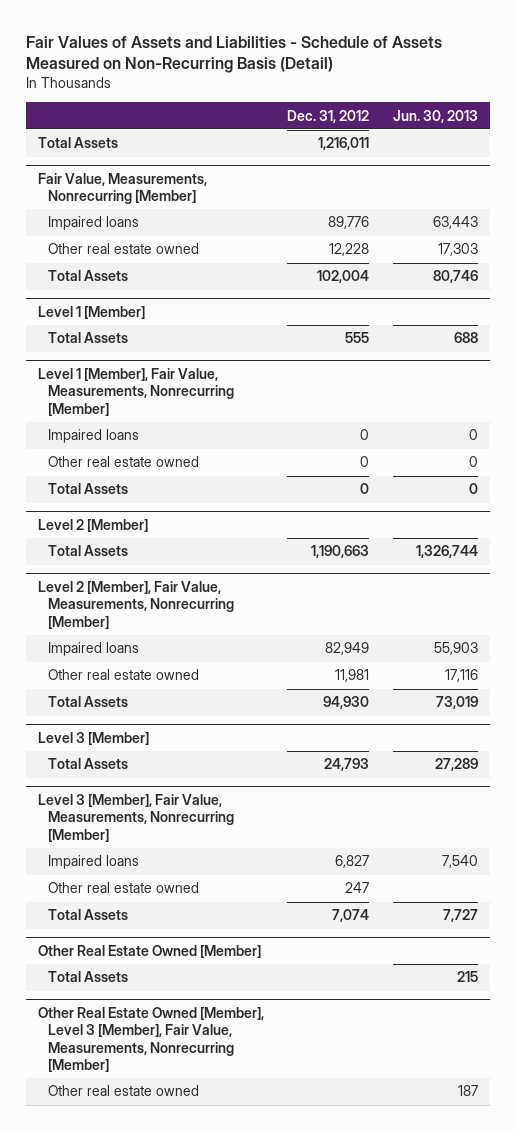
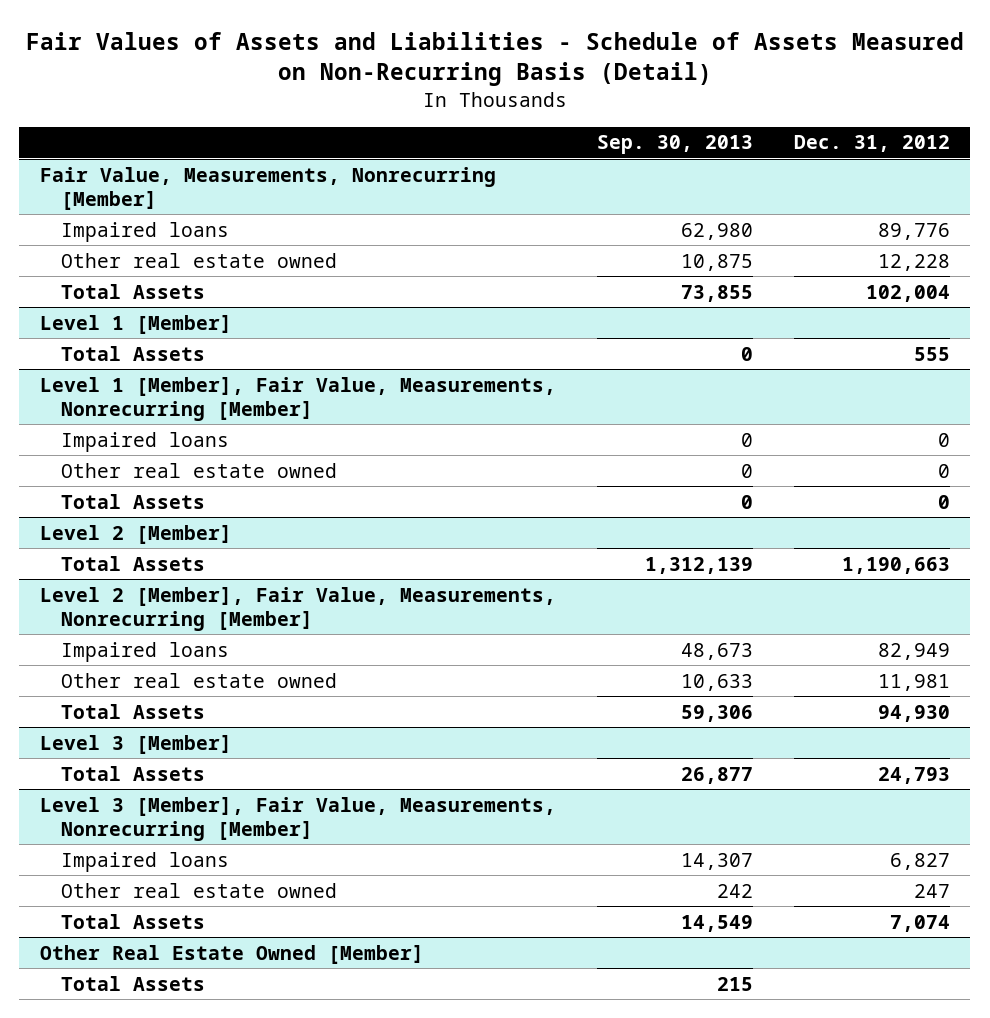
- | Dec. 31, 2012 | Jun. 30, 2013
+ | Sep. 30, 2013 | Dec. 31, 2012
- Total Assets | 1,216,011 |
- Other Real Estate Owned [Member], Level 3 [Member], Fair Value, Measurements, Nonrecurring [Member]
- Other real estate owned | | 187

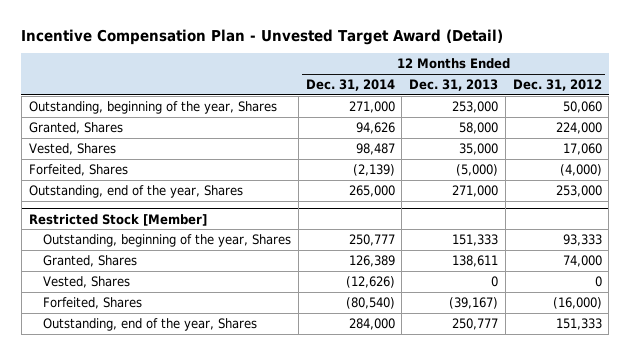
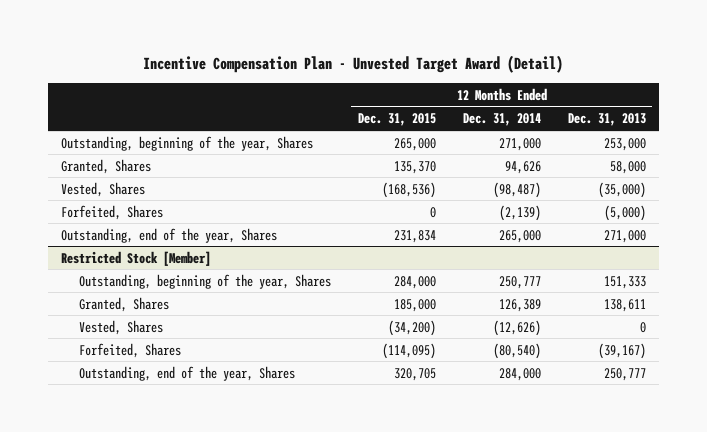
- | 12 Months Ended Dec. 31, 2014 | 12 Months Ended Dec. 31, 2013 | 12 Months Ended Dec. 31, 2012
+ | 12 Months Ended Dec. 31, 2015 | 12 Months Ended Dec. 31, 2014 | 12 Months Ended Dec. 31, 2013
- Vested, Shares | 98,487 | 35,000 | 17,060
+ Vested, Shares | (168,536) | (98,487) | (35,000)

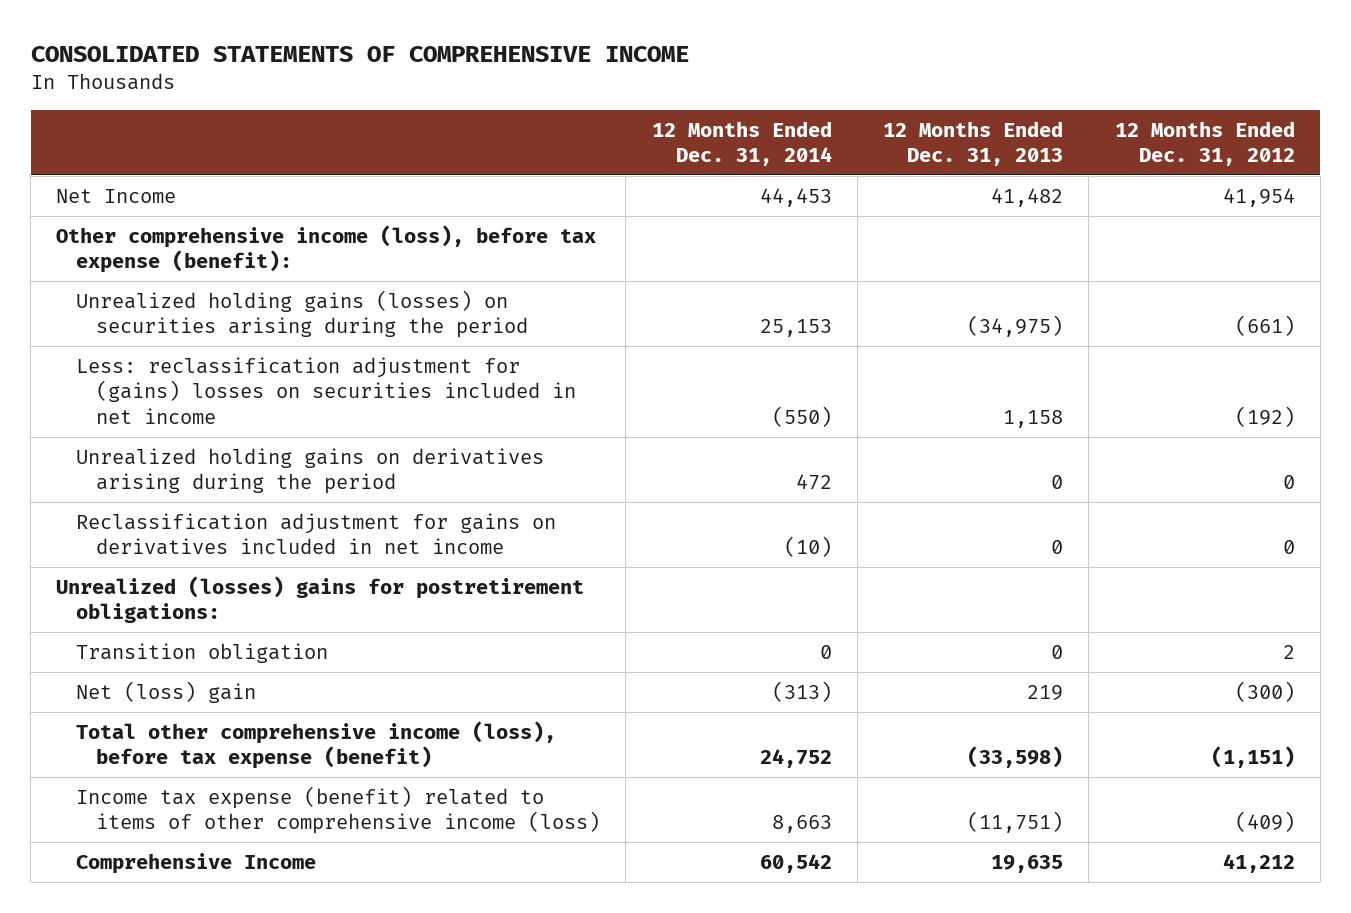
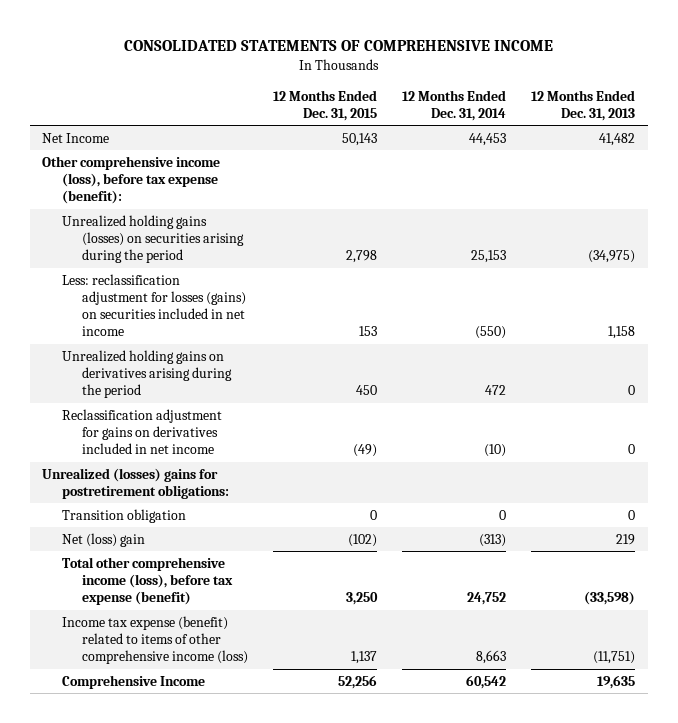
- | 12 Months Ended Dec. 31, 2014 | 12 Months Ended Dec. 31, 2013 | 12 Months Ended Dec. 31, 2012
+ | 12 Months Ended Dec. 31, 2015 | 12 Months Ended Dec. 31, 2014 | 12 Months Ended Dec. 31, 2013
- Less: reclassification adjustment for (gains) losses on securities included in net income | (550) | 1,158 | (192)
+ Less: reclassification adjustment for losses (gains) on securities included in net income | 153 | (550) | 1,158

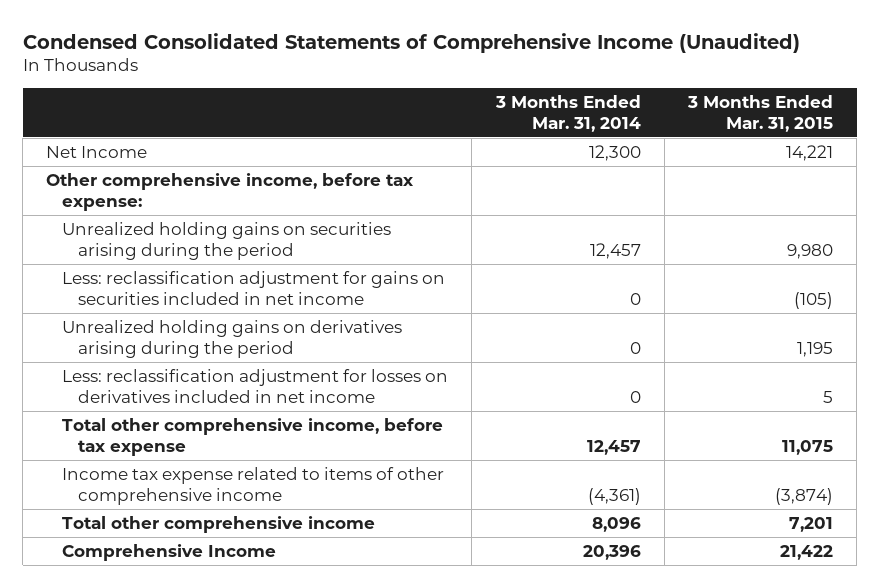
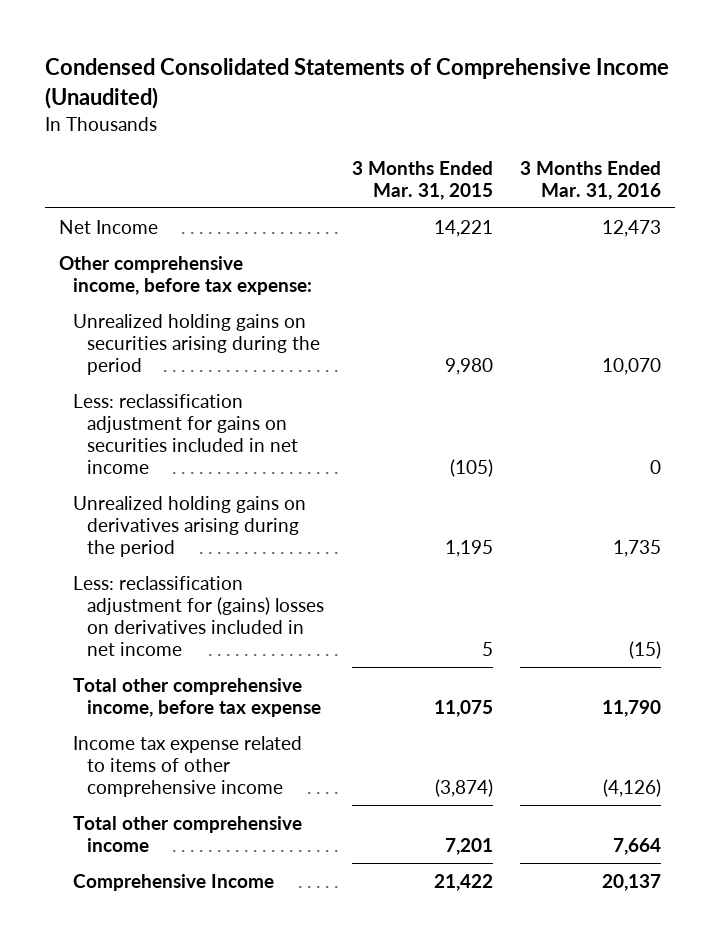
- | 3 Months Ended Mar. 31, 2014 | 3 Months Ended Mar. 31, 2015
+ | 3 Months Ended Mar. 31, 2015 | 3 Months Ended Mar. 31, 2016
- Less: reclassification adjustment for losses on derivatives included in net income | 0 | 5
+ Less: reclassification adjustment for (gains) losses on derivatives included in net income | 5 | (15)

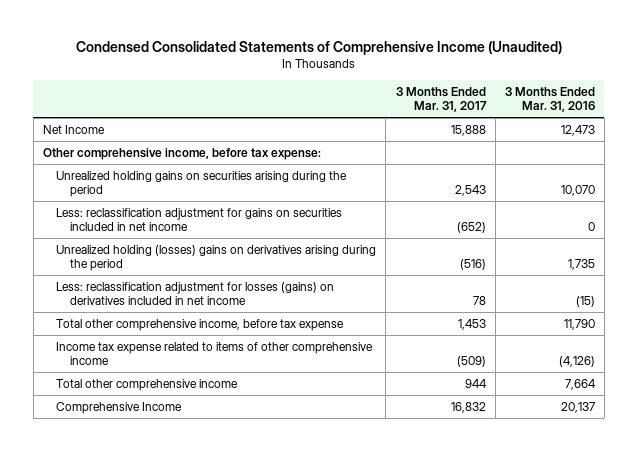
- | 3 Months Ended Mar. 31, 2015 | 3 Months Ended Mar. 31, 2016
+ | 3 Months Ended Mar. 31, 2017 | 3 Months Ended Mar. 31, 2016
- Unrealized holding gains on derivatives arising during the period | 1,195 | 1,735
- Less: reclassification adjustment for (gains) losses on derivatives included in net income | 5 | (15)
+ Unrealized holding (losses) gains on derivatives arising during the period | (516) | 1,735
+ Less: reclassification adjustment for losses (gains) on derivatives included in net income | 78 | (15)

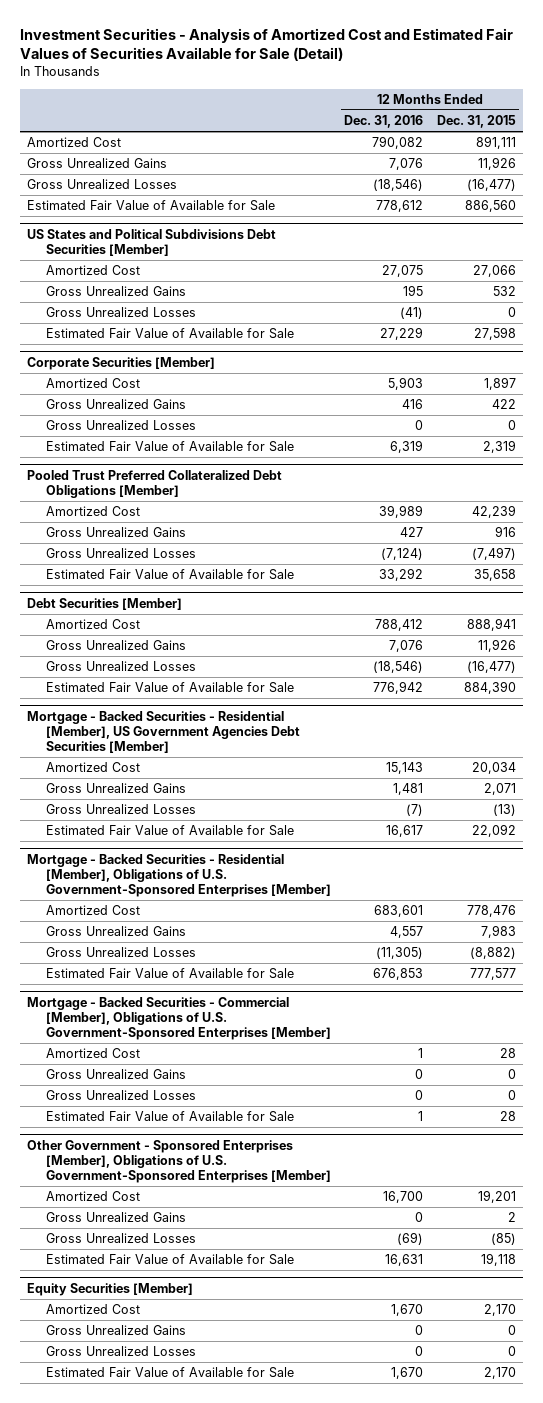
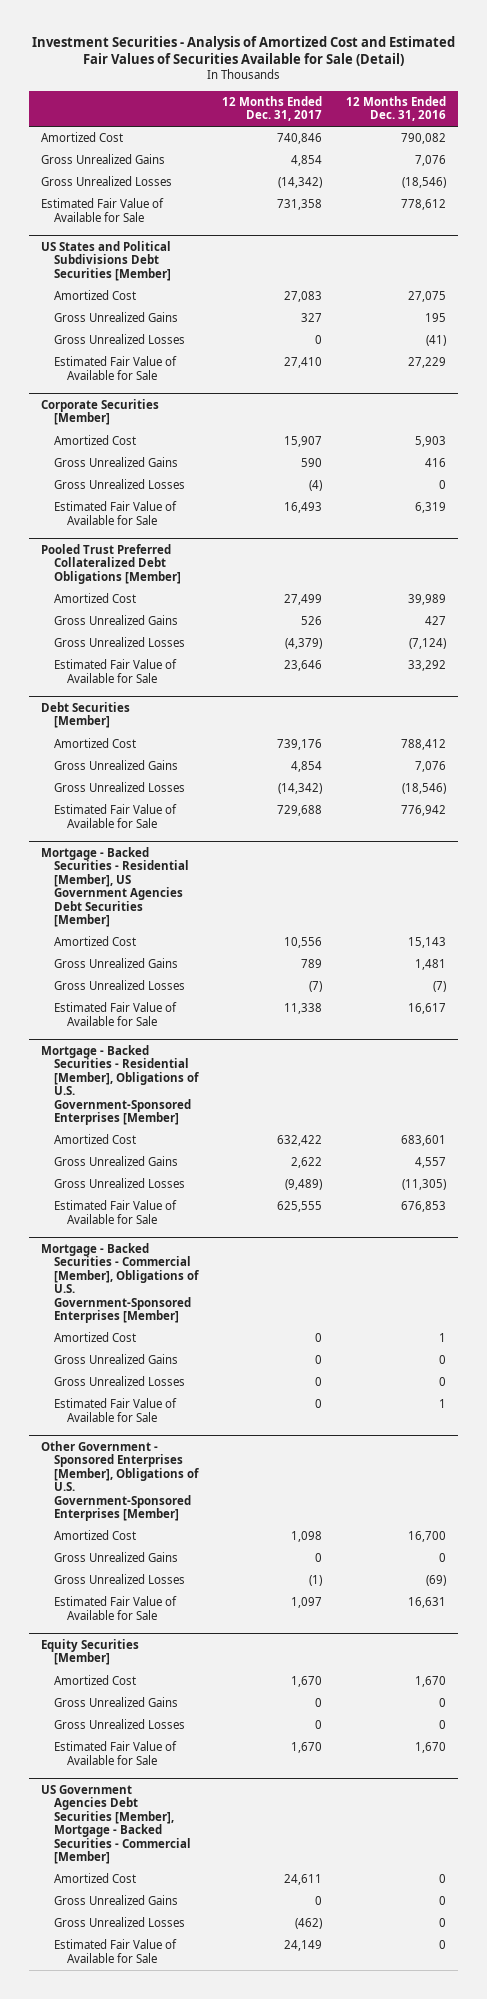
- | 12 Months Ended Dec. 31, 2016 | 12 Months Ended Dec. 31, 2015
+ | 12 Months Ended Dec. 31, 2017 | 12 Months Ended Dec. 31, 2016
+ US Government Agencies Debt Securities [Member], Mortgage - Backed Securities - Commercial [Member]
+ Amortized Cost | 24,611 | 0
+ Gross Unrealized Gains | 0 | 0
+ Gross Unrealized Losses | (462) | 0
+ Estimated Fair Value of Available for Sale | 24,149 | 0

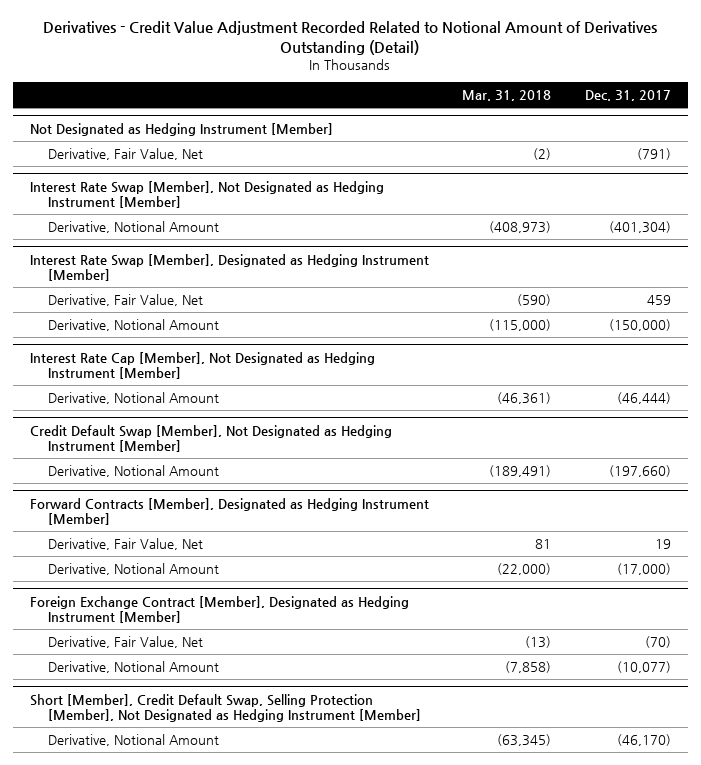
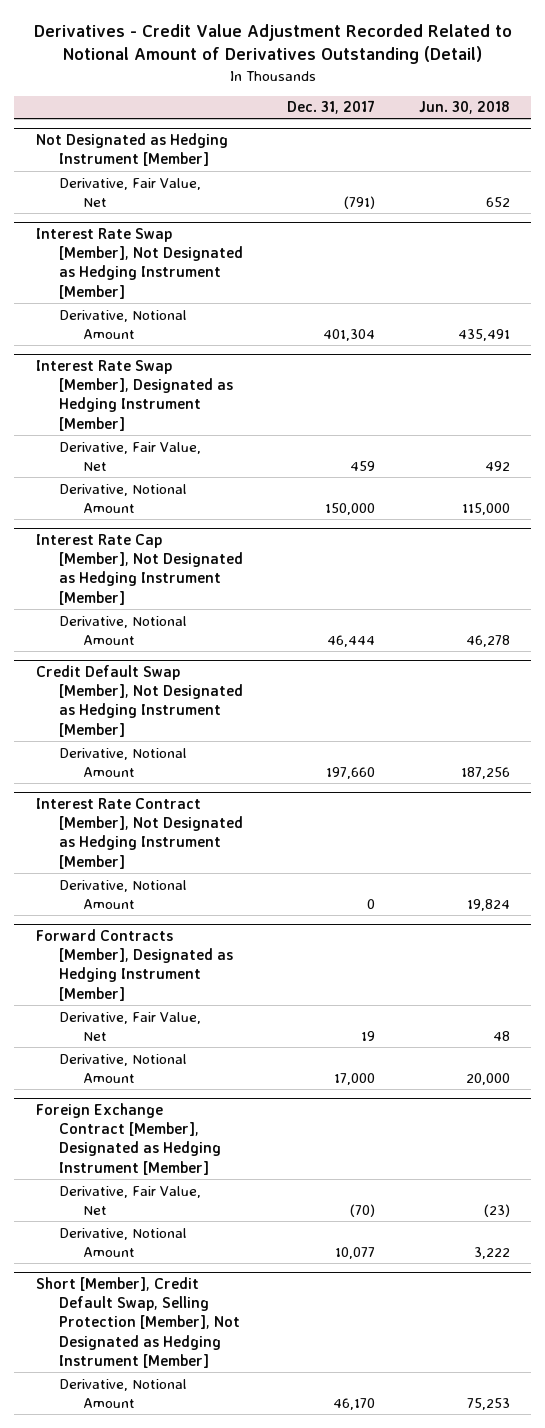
- | Mar. 31, 2018 | Dec. 31, 2017
+ | Dec. 31, 2017 | Jun. 30, 2018
@ Interest Rate Swap [Member], Not Designated as Hedging Instrument [Member]
- Derivative, Notional Amount | (408,973) | (401,304)
+ Derivative, Notional Amount | 401,304 | 435,491
@ Interest Rate Swap [Member], Designated as Hedging Instrument [Member]
- Derivative, Notional Amount | (115,000) | (150,000)
+ Derivative, Notional Amount | 150,000 | 115,000
@ Interest Rate Cap [Member], Not Designated as Hedging Instrument [Member]
- Derivative, Notional Amount | (46,361) | (46,444)
+ Derivative, Notional Amount | 46,444 | 46,278
@ Credit Default Swap [Member], Not Designated as Hedging Instrument [Member]
- Derivative, Notional Amount | (189,491) | (197,660)
+ Derivative, Notional Amount | 197,660 | 187,256
+ Interest Rate Contract [Member], Not Designated as Hedging Instrument [Member]
+ Derivative, Notional Amount | 0 | 19,824
@ Forward Contracts [Member], Designated as Hedging Instrument [Member]
- Derivative, Notional Amount | (22,000) | (17,000)
+ Derivative, Notional Amount | 17,000 | 20,000
@ Foreign Exchange Contract [Member], Designated as Hedging Instrument [Member]
- Derivative, Notional Amount | (7,858) | (10,077)
+ Derivative, Notional Amount | 10,077 | 3,222
@ Short [Member], Credit Default Swap, Selling Protection [Member], Not Designated as Hedging Instrument [Member]
- Derivative, Notional Amount | (63,345) | (46,170)
+ Derivative, Notional Amount | 46,170 | 75,253

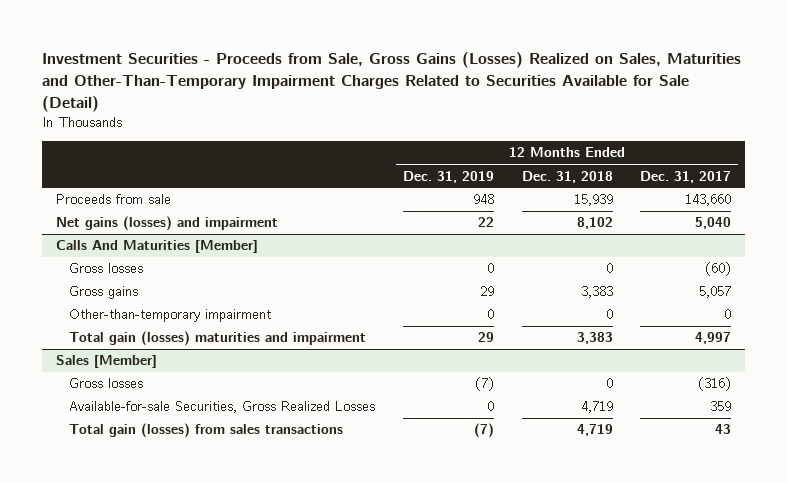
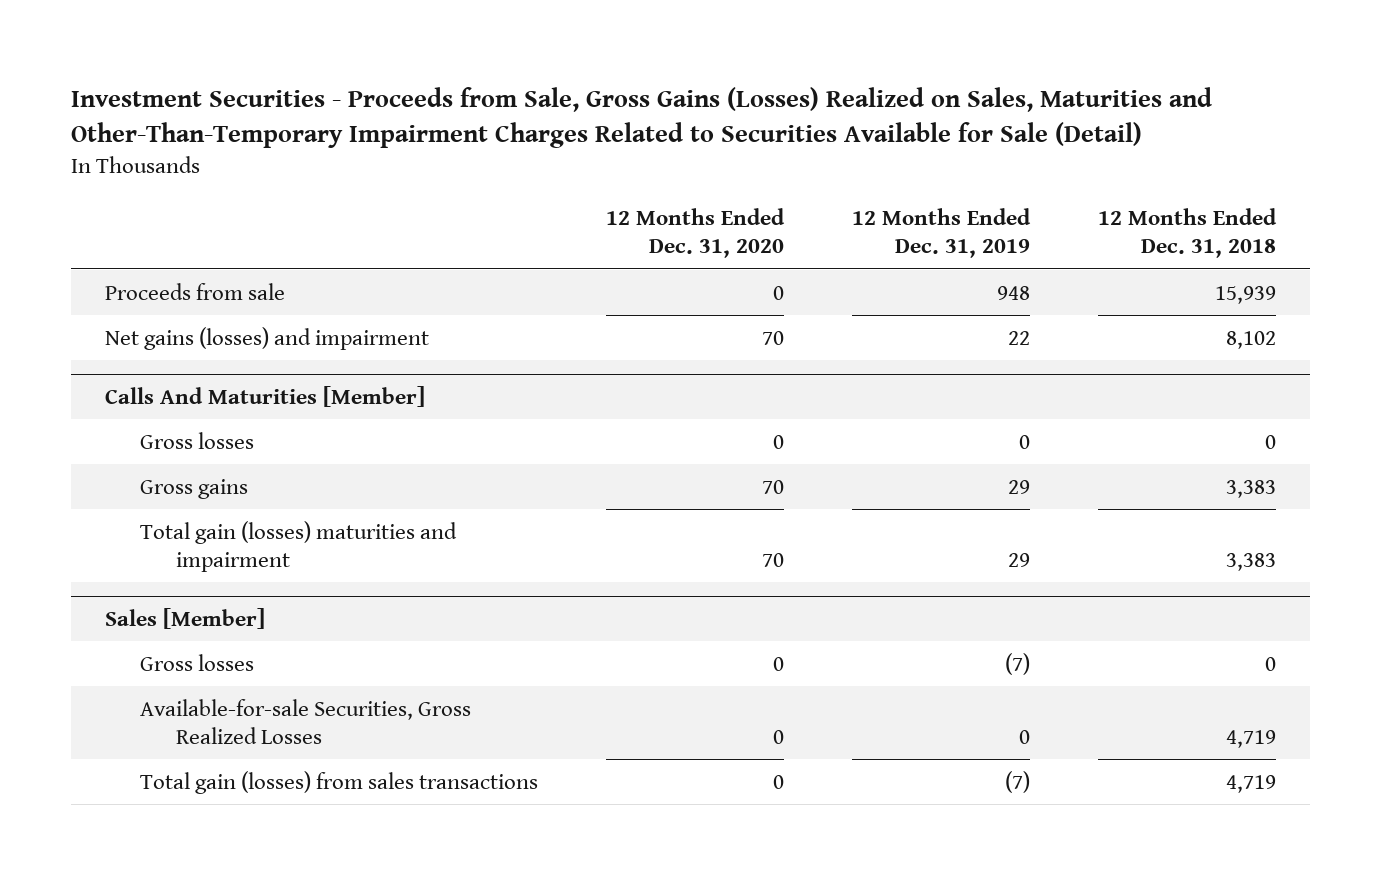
- | 12 Months Ended Dec. 31, 2019 | 12 Months Ended Dec. 31, 2018 | 12 Months Ended Dec. 31, 2017
+ | 12 Months Ended Dec. 31, 2020 | 12 Months Ended Dec. 31, 2019 | 12 Months Ended Dec. 31, 2018
@ Calls And Maturities [Member]
- Other-than-temporary impairment | 0 | 0 | 0

